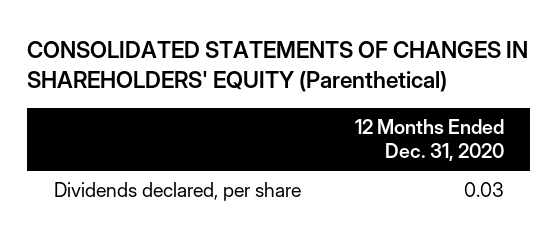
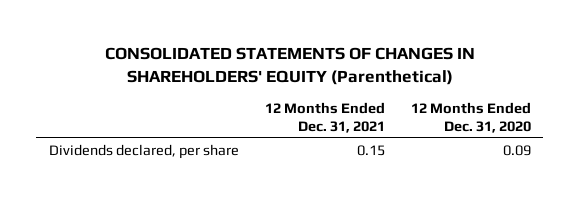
- | 12 Months Ended Dec. 31, 2020
+ | 12 Months Ended Dec. 31, 2021 | 12 Months Ended Dec. 31, 2020
- Dividends declared, per share | 0.03
+ Dividends declared, per share | 0.15 | 0.09

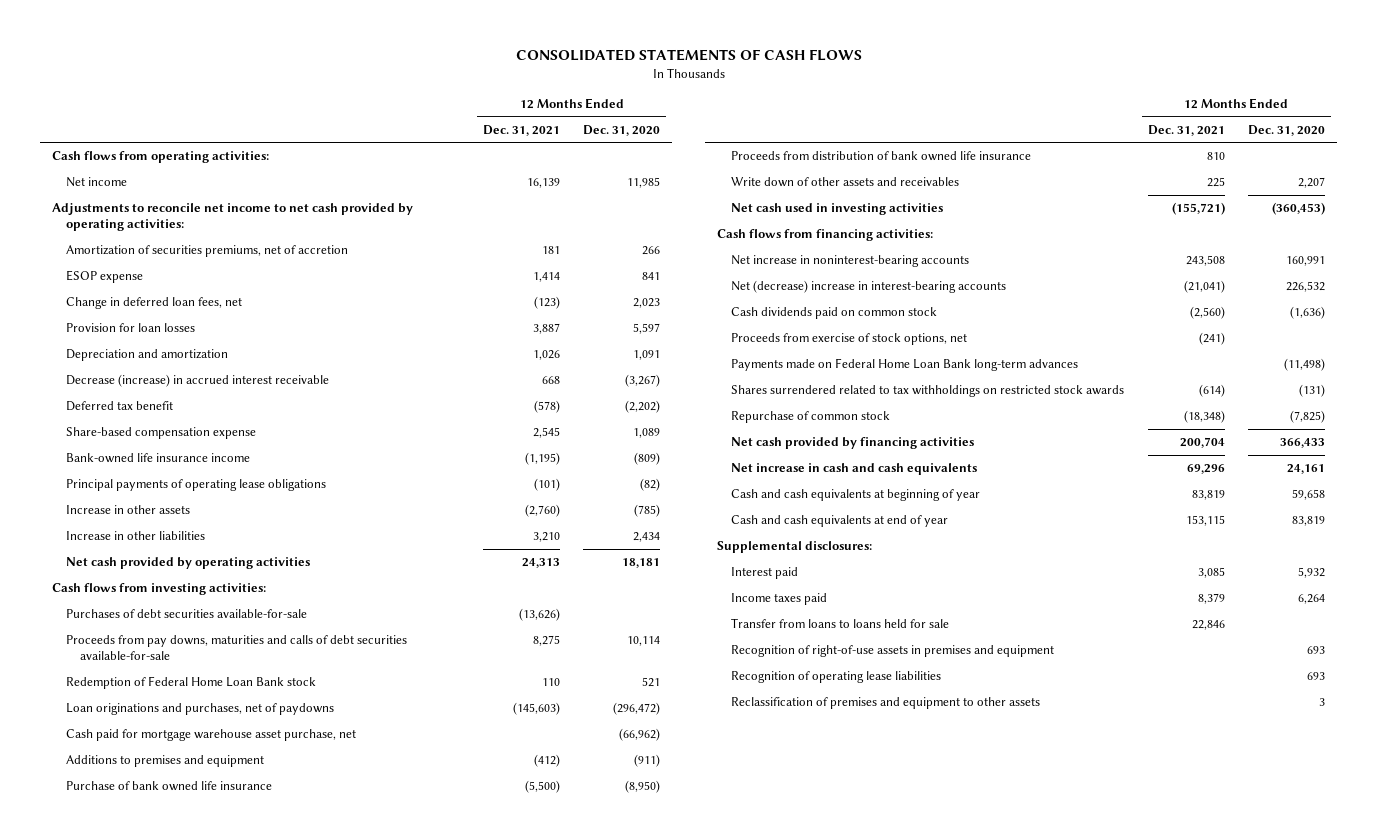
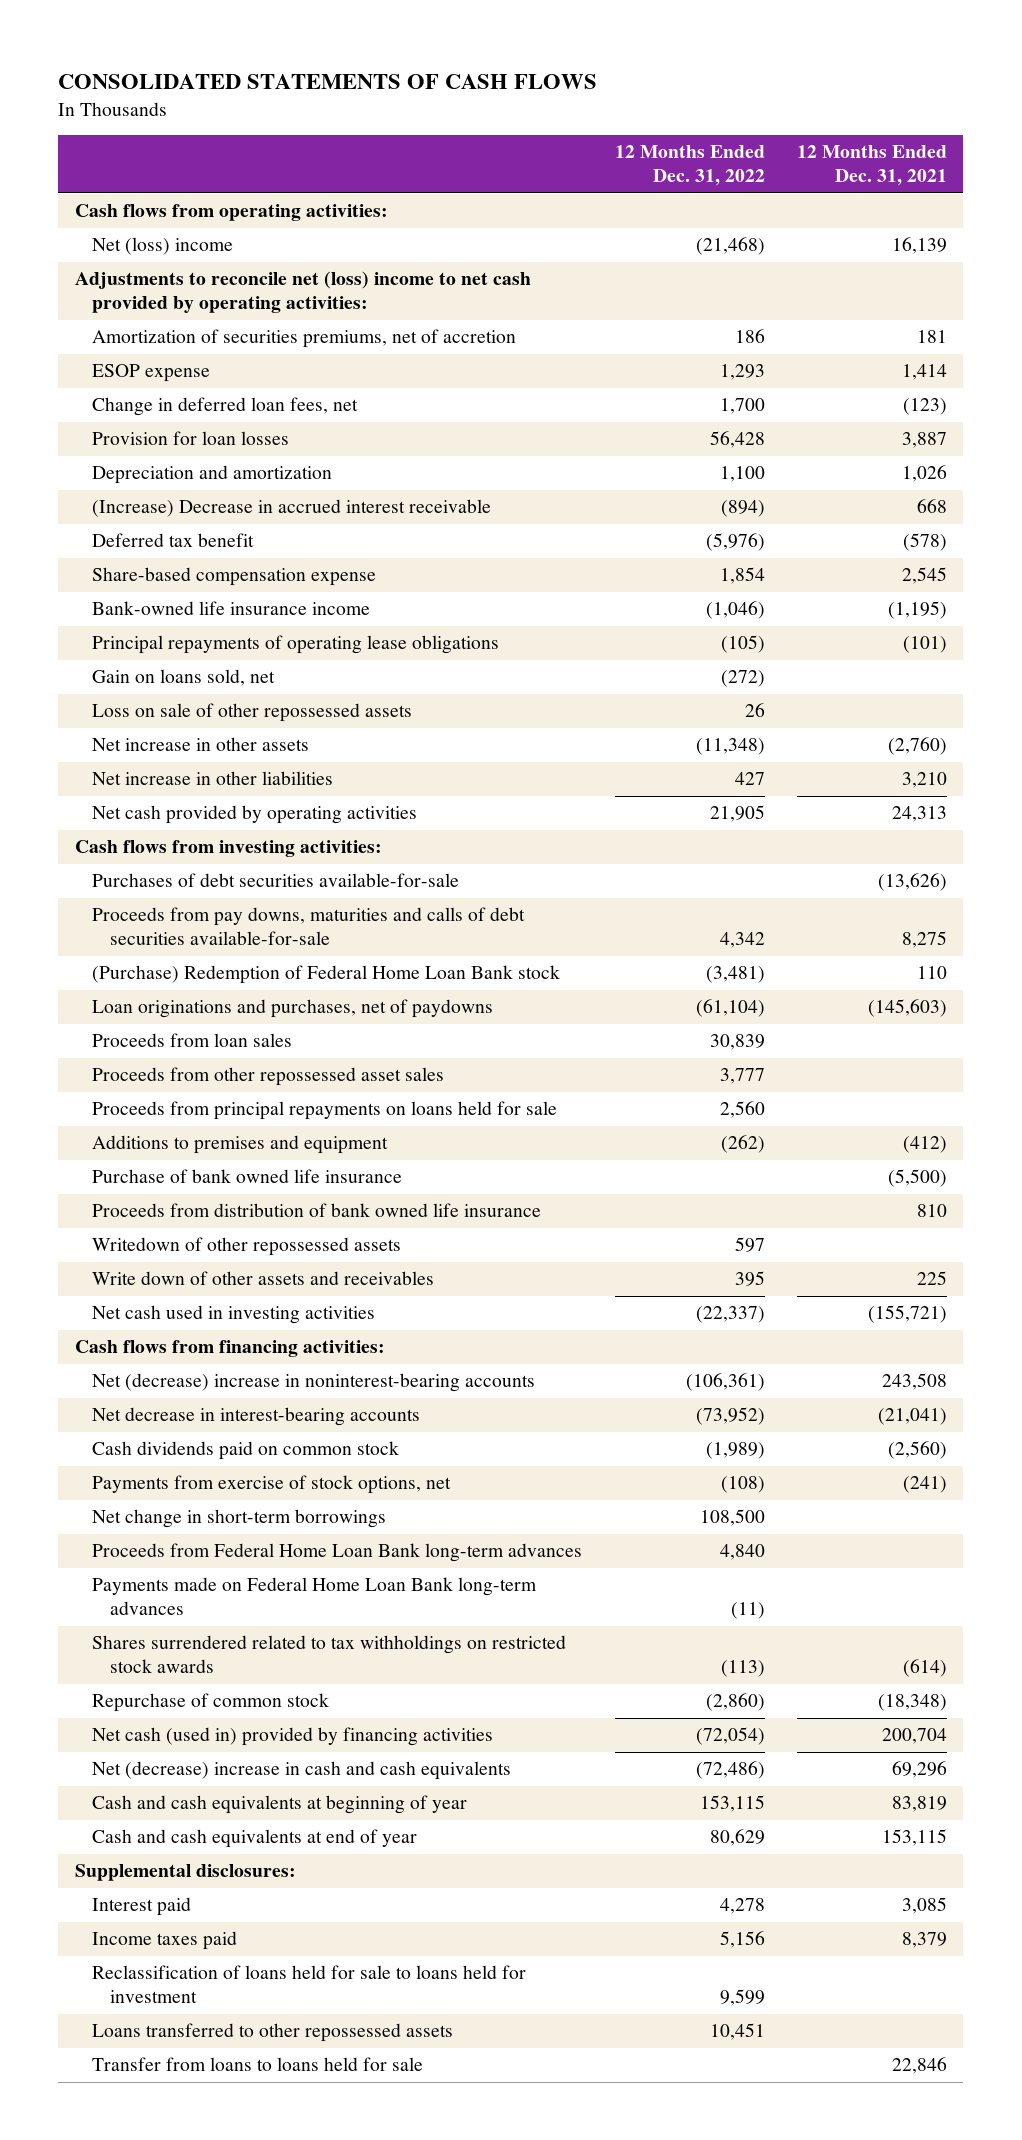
- | 12 Months Ended Dec. 31, 2021 | 12 Months Ended Dec. 31, 2020
+ | 12 Months Ended Dec. 31, 2022 | 12 Months Ended Dec. 31, 2021
- Net income | 16,139 | 11,985
- Adjustments to reconcile net income to net cash provided by operating activities:
+ Net (loss) income | (21,468) | 16,139
+ Adjustments to reconcile net (loss) income to net cash provided by operating activities:
- Decrease (increase) in accrued interest receivable | 668 | (3,267)
+ (Increase) Decrease in accrued interest receivable | (894) | 668
- Principal payments of operating lease obligations | (101) | (82)
- Increase in other assets | (2,760) | (785)
- Increase in other liabilities | 3,210 | 2,434
+ Principal repayments of operating lease obligations | (105) | (101)
+ Gain on loans sold, net | (272) |
+ Loss on sale of other repossessed assets | 26 |
+ Net increase in other assets | (11,348) | (2,760)
+ Net increase in other liabilities | 427 | 3,210
- Redemption of Federal Home Loan Bank stock | 110 | 521
+ (Purchase) Redemption of Federal Home Loan Bank stock | (3,481) | 110
- Cash paid for mortgage warehouse asset purchase, net | | (66,962)
+ Proceeds from loan sales | 30,839 |
+ Proceeds from other repossessed asset sales | 3,777 |
+ Proceeds from principal repayments on loans held for sale | 2,560 |
+ Writedown of other repossessed assets | 597 |
- Net increase in noninterest-bearing accounts | 243,508 | 160,991
- Net (decrease) increase in interest-bearing accounts | (21,041) | 226,532
+ Net (decrease) increase in noninterest-bearing accounts | (106,361) | 243,508
+ Net decrease in interest-bearing accounts | (73,952) | (21,041)
- Proceeds from exercise of stock options, net | (241) |
+ Payments from exercise of stock options, net | (108) | (241)
+ Net change in short-term borrowings | 108,500 |
+ Proceeds from Federal Home Loan Bank long-term advances | 4,840 |
- Net cash provided by financing activities | 200,704 | 366,433
- Net increase in cash and cash equivalents | 69,296 | 24,161
+ Net cash (used in) provided by financing activities | (72,054) | 200,704
+ Net (decrease) increase in cash and cash equivalents | (72,486) | 69,296
+ Reclassification of loans held for sale to loans held for investment | 9,599 |
+ Loans transferred to other repossessed assets | 10,451 |
- Recognition of right-of-use assets in premises and equipment | | 693
- Recognition of operating lease liabilities | | 693
- Reclassification of premises and equipment to other assets | | 3

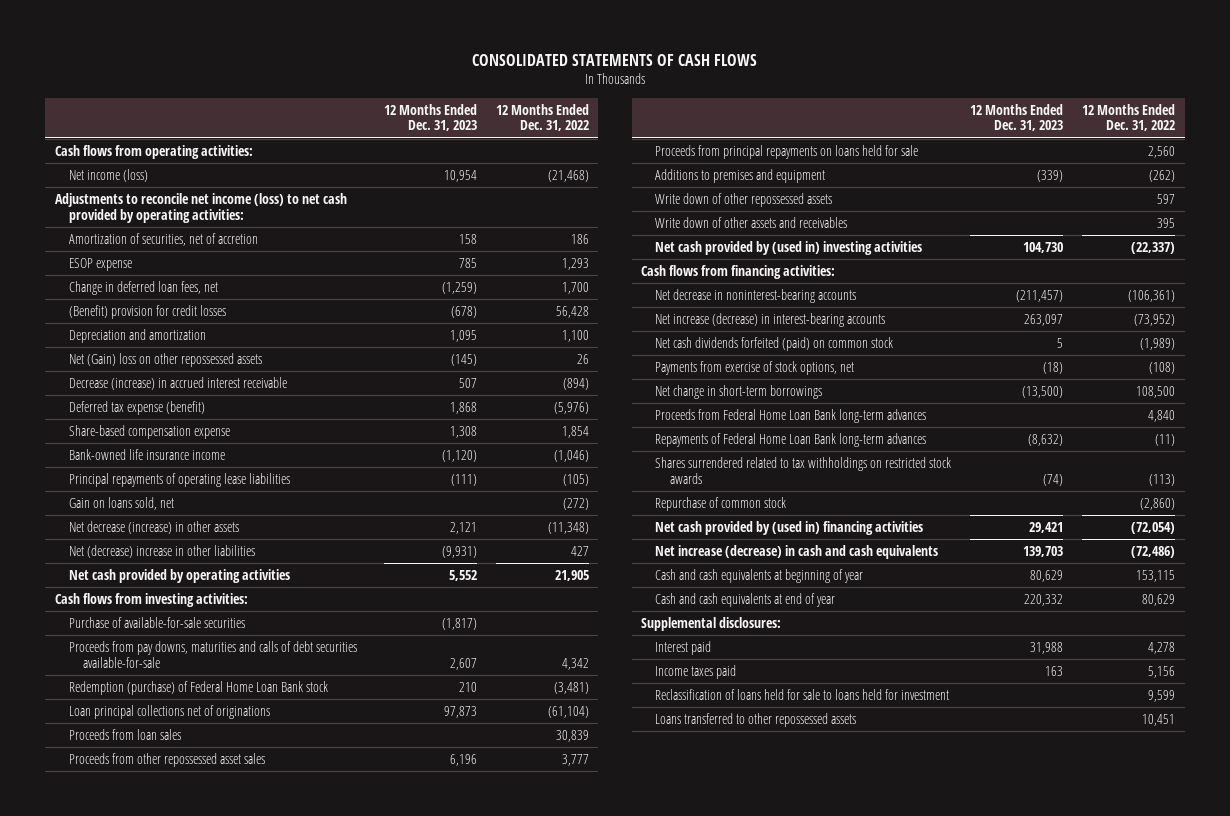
- | 12 Months Ended Dec. 31, 2022 | 12 Months Ended Dec. 31, 2021
+ | 12 Months Ended Dec. 31, 2023 | 12 Months Ended Dec. 31, 2022
- Net (loss) income | (21,468) | 16,139
- Adjustments to reconcile net (loss) income to net cash provided by operating activities:
- Amortization of securities premiums, net of accretion | 186 | 181
+ Net income (loss) | 10,954 | (21,468)
+ Adjustments to reconcile net income (loss) to net cash provided by operating activities:
+ Amortization of securities, net of accretion | 158 | 186
- Provision for loan losses | 56,428 | 3,887
+ (Benefit) provision for credit losses | (678) | 56,428
- (Increase) Decrease in accrued interest receivable | (894) | 668
- Deferred tax benefit | (5,976) | (578)
+ Net (Gain) loss on other repossessed assets | (145) | 26
+ Decrease (increase) in accrued interest receivable | 507 | (894)
+ Deferred tax expense (benefit) | 1,868 | (5,976)
- Principal repayments of operating lease obligations | (105) | (101)
+ Principal repayments of operating lease liabilities | (111) | (105)
- Loss on sale of other repossessed assets | 26 |
- Net increase in other assets | (11,348) | (2,760)
- Net increase in other liabilities | 427 | 3,210
+ Net decrease (increase) in other assets | 2,121 | (11,348)
+ Net (decrease) increase in other liabilities | (9,931) | 427
- Purchases of debt securities available-for-sale | | (13,626)
+ Purchase of available-for-sale securities | (1,817) |
- (Purchase) Redemption of Federal Home Loan Bank stock | (3,481) | 110
- Loan originations and purchases, net of paydowns | (61,104) | (145,603)
+ Redemption (purchase) of Federal Home Loan Bank stock | 210 | (3,481)
+ Loan principal collections net of originations | 97,873 | (61,104)
- Purchase of bank owned life insurance | | (5,500)
- Proceeds from distribution of bank owned life insurance | | 810
- Writedown of other repossessed assets | 597 |
+ Write down of other repossessed assets | | 597
- Net cash used in investing activities | (22,337) | (155,721)
+ Net cash provided by (used in) investing activities | 104,730 | (22,337)
- Net (decrease) increase in noninterest-bearing accounts | (106,361) | 243,508
- Net decrease in interest-bearing accounts | (73,952) | (21,041)
- Cash dividends paid on common stock | (1,989) | (2,560)
+ Net decrease in noninterest-bearing accounts | (211,457) | (106,361)
+ Net increase (decrease) in interest-bearing accounts | 263,097 | (73,952)
+ Net cash dividends forfeited (paid) on common stock | 5 | (1,989)
- Payments made on Federal Home Loan Bank long-term advances | (11) |
+ Repayments of Federal Home Loan Bank long-term advances | (8,632) | (11)
- Net cash (used in) provided by financing activities | (72,054) | 200,704
- Net (decrease) increase in cash and cash equivalents | (72,486) | 69,296
+ Net cash provided by (used in) financing activities | 29,421 | (72,054)
+ Net increase (decrease) in cash and cash equivalents | 139,703 | (72,486)
- Transfer from loans to loans held for sale | | 22,846

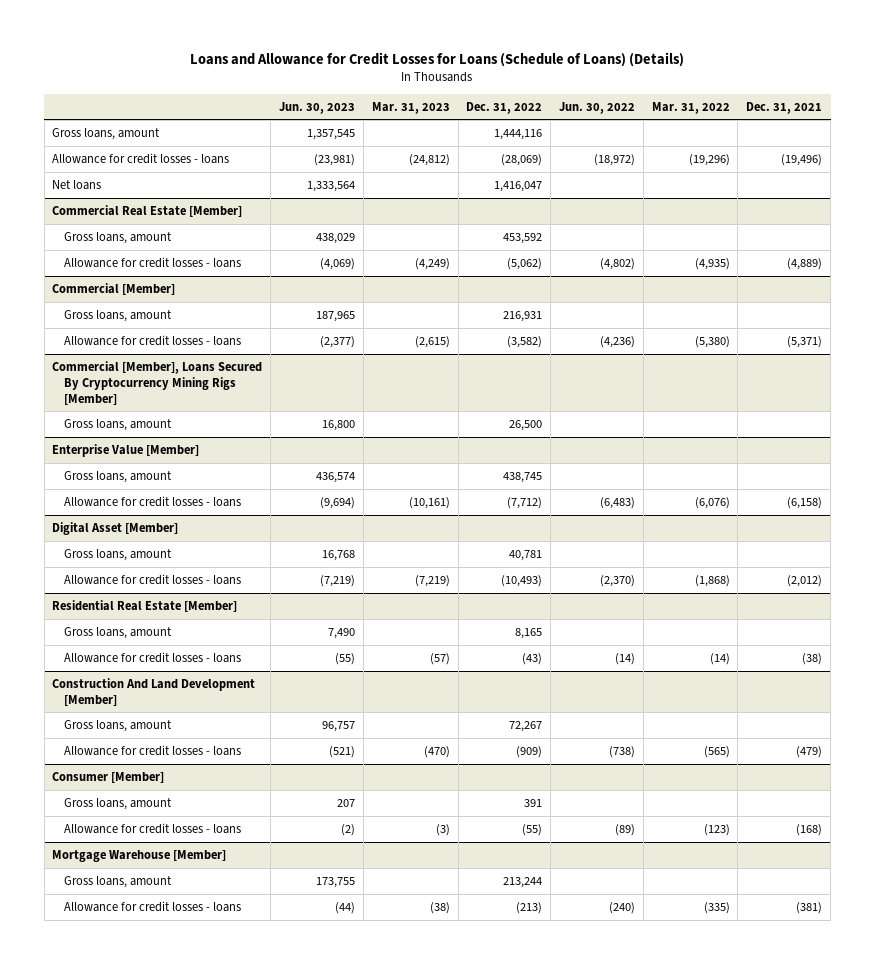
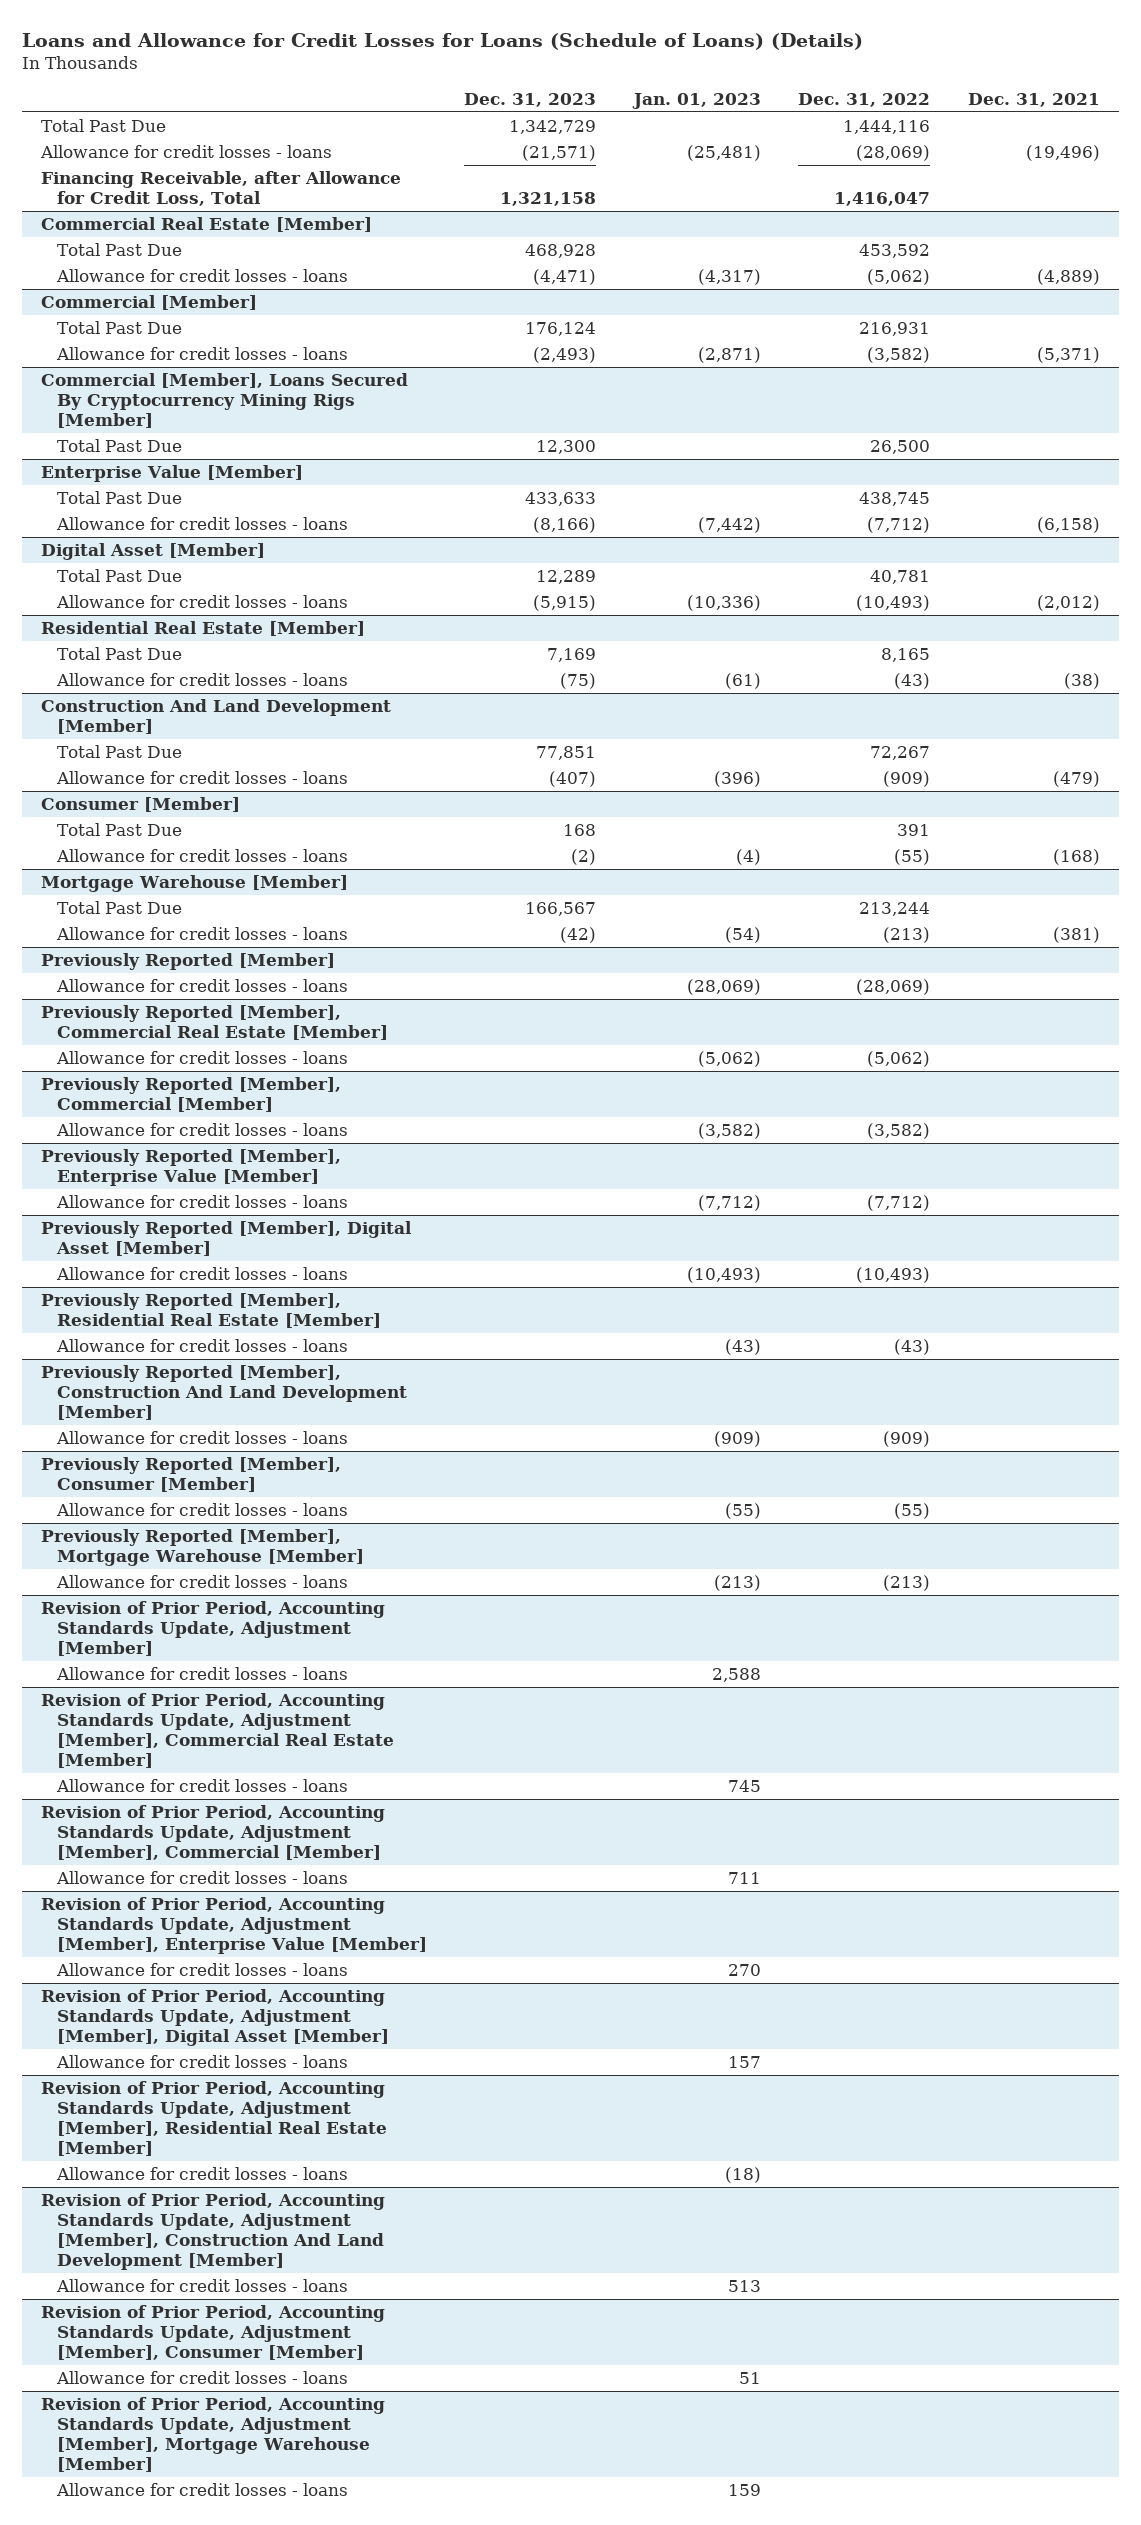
- | Jun. 30, 2023 | Mar. 31, 2023 | Dec. 31, 2022 | Jun. 30, 2022 | Mar. 31, 2022 | Dec. 31, 2021
+ | Dec. 31, 2023 | Jan. 01, 2023 | Dec. 31, 2022 | Dec. 31, 2021
- Gross loans, amount | 1,357,545 | | 1,444,116 | | |
+ Total Past Due | 1,342,729 | | 1,444,116 |
- Net loans | 1,333,564 | | 1,416,047 | | |
+ Financing Receivable, after Allowance for Credit Loss, Total | 1,321,158 | | 1,416,047 |
@ Commercial Real Estate [Member]
- Gross loans, amount | 438,029 | | 453,592 | | |
+ Total Past Due | 468,928 | | 453,592 |
@ Commercial [Member]
- Gross loans, amount | 187,965 | | 216,931 | | |
+ Total Past Due | 176,124 | | 216,931 |
@ Commercial [Member], Loans Secured By Cryptocurrency Mining Rigs [Member]
- Gross loans, amount | 16,800 | | 26,500 | | |
+ Total Past Due | 12,300 | | 26,500 |
@ Enterprise Value [Member]
- Gross loans, amount | 436,574 | | 438,745 | | |
+ Total Past Due | 433,633 | | 438,745 |
@ Digital Asset [Member]
- Gross loans, amount | 16,768 | | 40,781 | | |
+ Total Past Due | 12,289 | | 40,781 |
@ Residential Real Estate [Member]
- Gross loans, amount | 7,490 | | 8,165 | | |
+ Total Past Due | 7,169 | | 8,165 |
@ Construction And Land Development [Member]
- Gross loans, amount | 96,757 | | 72,267 | | |
+ Total Past Due | 77,851 | | 72,267 |
@ Consumer [Member]
- Gross loans, amount | 207 | | 391 | | |
+ Total Past Due | 168 | | 391 |
@ Mortgage Warehouse [Member]
- Gross loans, amount | 173,755 | | 213,244 | | |
+ Total Past Due | 166,567 | | 213,244 |
+ Previously Reported [Member]
+ Allowance for credit losses - loans | | (28,069) | (28,069) |
+ Previously Reported [Member], Commercial Real Estate [Member]
+ Allowance for credit losses - loans | | (5,062) | (5,062) |
+ Previously Reported [Member], Commercial [Member]
+ Allowance for credit losses - loans | | (3,582) | (3,582) |
+ Previously Reported [Member], Enterprise Value [Member]
+ Allowance for credit losses - loans | | (7,712) | (7,712) |
+ Previously Reported [Member], Digital Asset [Member]
+ Allowance for credit losses - loans | | (10,493) | (10,493) |
+ Previously Reported [Member], Residential Real Estate [Member]
+ Allowance for credit losses - loans | | (43) | (43) |
+ Previously Reported [Member], Construction And Land Development [Member]
+ Allowance for credit losses - loans | | (909) | (909) |
+ Previously Reported [Member], Consumer [Member]
+ Allowance for credit losses - loans | | (55) | (55) |
+ Previously Reported [Member], Mortgage Warehouse [Member]
+ Allowance for credit losses - loans | | (213) | (213) |
+ Revision of Prior Period, Accounting Standards Update, Adjustment [Member]
+ Allowance for credit losses - loans | | 2,588 | |
+ Revision of Prior Period, Accounting Standards Update, Adjustment [Member], Commercial Real Estate [Member]
+ Allowance for credit losses - loans | | 745 | |
+ Revision of Prior Period, Accounting Standards Update, Adjustment [Member], Commercial [Member]
+ Allowance for credit losses - loans | | 711 | |
+ Revision of Prior Period, Accounting Standards Update, Adjustment [Member], Enterprise Value [Member]
+ Allowance for credit losses - loans | | 270 | |
+ Revision of Prior Period, Accounting Standards Update, Adjustment [Member], Digital Asset [Member]
+ Allowance for credit losses - loans | | 157 | |
+ Revision of Prior Period, Accounting Standards Update, Adjustment [Member], Residential Real Estate [Member]
+ Allowance for credit losses - loans | | (18) | |
+ Revision of Prior Period, Accounting Standards Update, Adjustment [Member], Construction And Land Development [Member]
+ Allowance for credit losses - loans | | 513 | |
+ Revision of Prior Period, Accounting Standards Update, Adjustment [Member], Consumer [Member]
+ Allowance for credit losses - loans | | 51 | |
+ Revision of Prior Period, Accounting Standards Update, Adjustment [Member], Mortgage Warehouse [Member]
+ Allowance for credit losses - loans | | 159 | |

